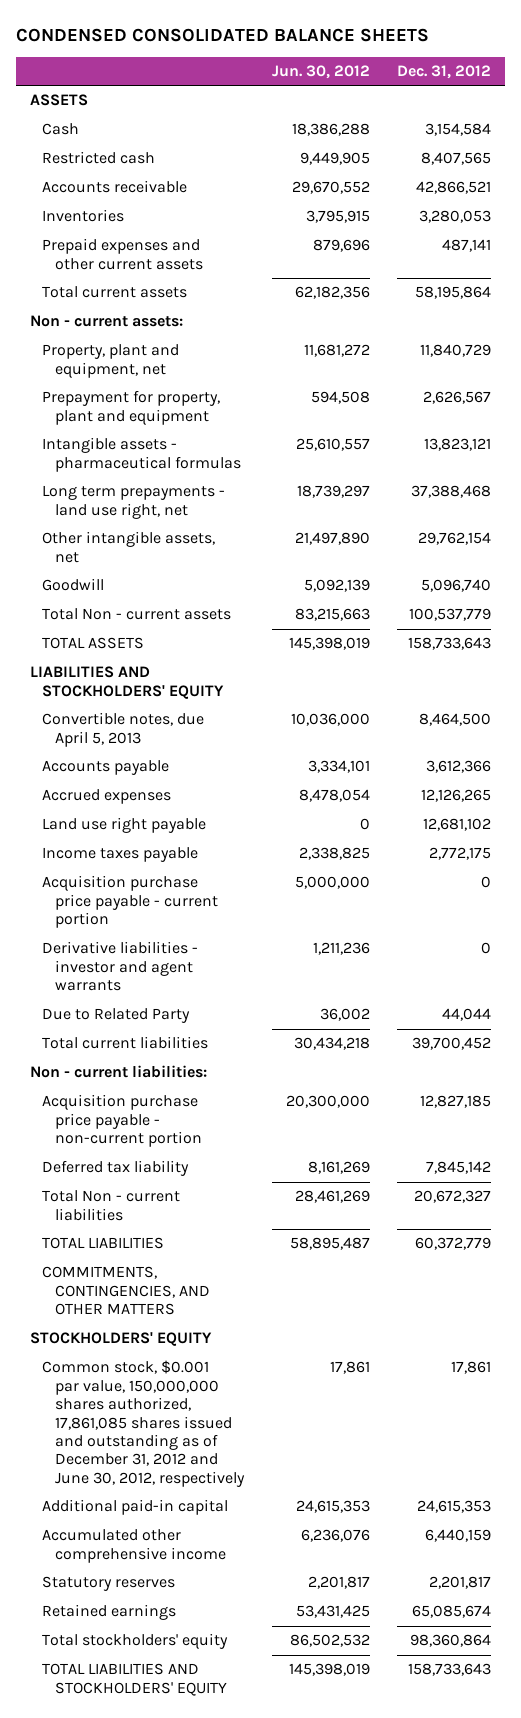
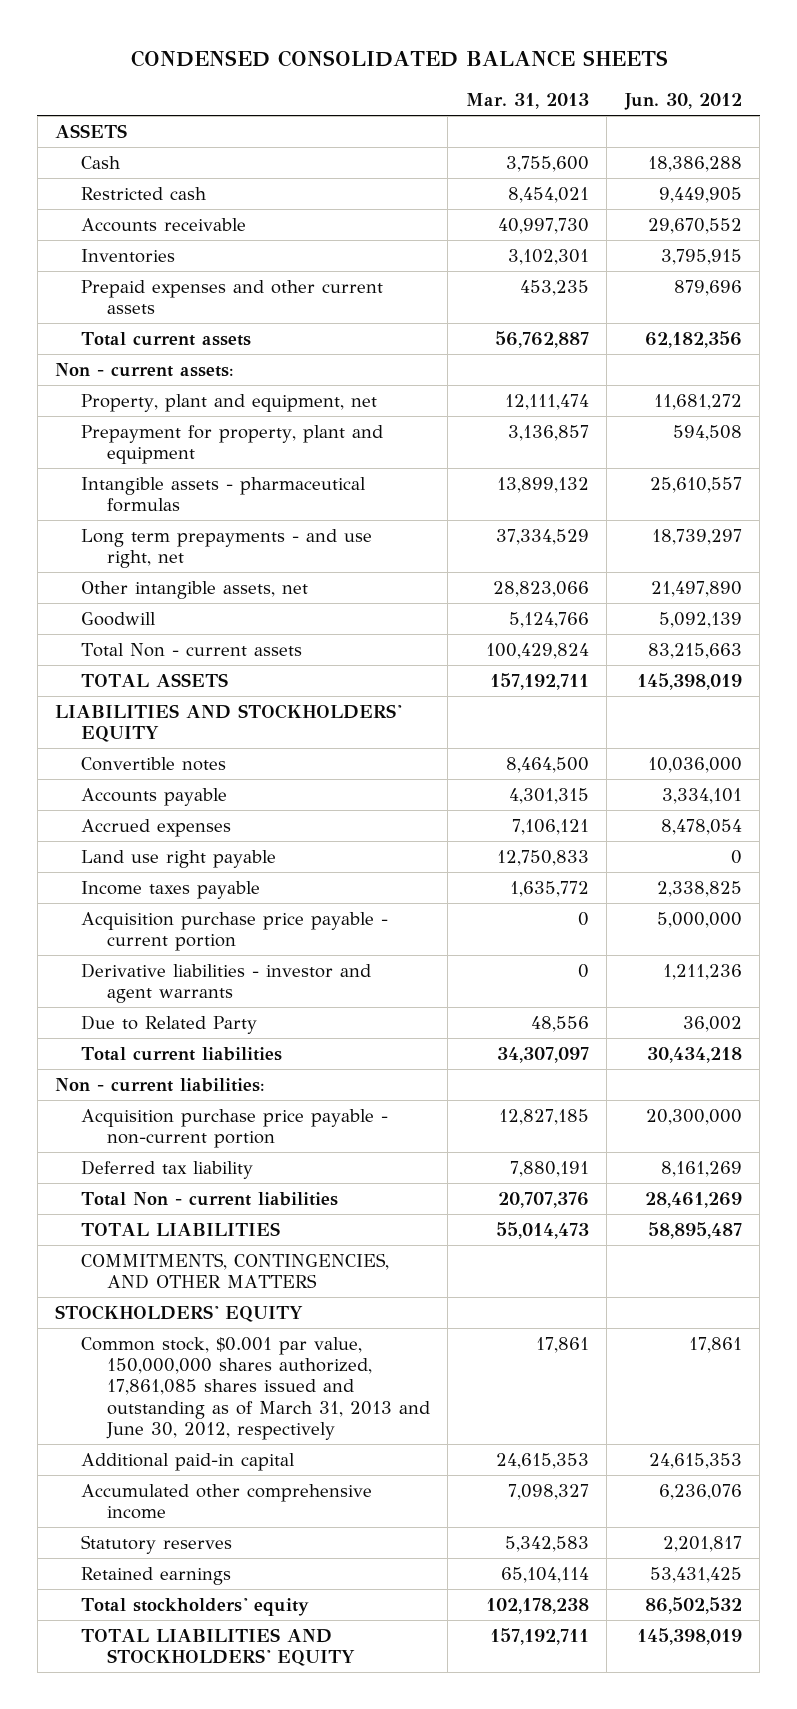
- | Jun. 30, 2012 | Dec. 31, 2012
+ | Mar. 31, 2013 | Jun. 30, 2012
- Long term prepayments - land use right, net | 18,739,297 | 37,388,468
+ Long term prepayments - and use right, net | 37,334,529 | 18,739,297
- Convertible notes, due April 5, 2013 | 10,036,000 | 8,464,500
+ Convertible notes | 8,464,500 | 10,036,000
- Common stock, $0.001 par value, 150,000,000 shares authorized, 17,861,085 shares issued and outstanding as of December 31, 2012 and June 30, 2012, respectively | 17,861 | 17,861
+ Common stock, $0.001 par value, 150,000,000 shares authorized, 17,861,085 shares issued and outstanding as of March 31, 2013 and June 30, 2012, respectively | 17,861 | 17,861

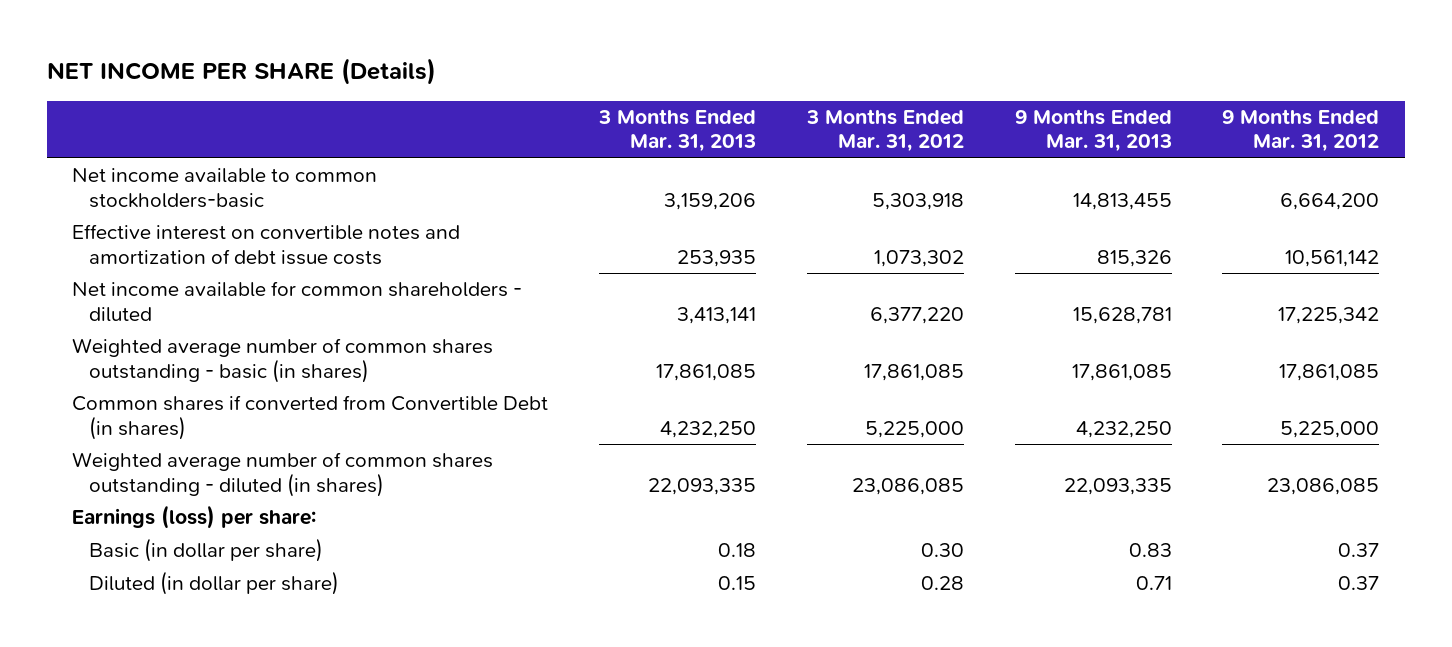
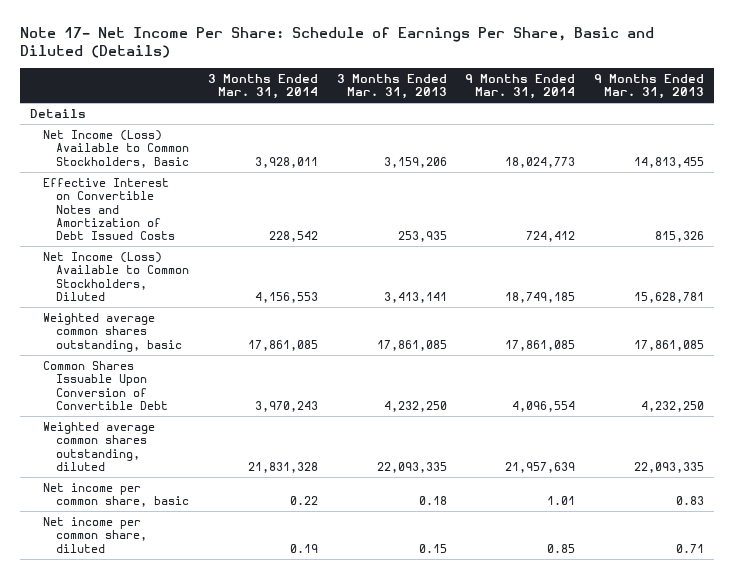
- NET INCOME PER SHARE (Details)
+ Note 17- Net Income Per Share: Schedule of Earnings Per Share, Basic and Diluted (Details)
- | 3 Months Ended Mar. 31, 2013 | 3 Months Ended Mar. 31, 2012 | 9 Months Ended Mar. 31, 2013 | 9 Months Ended Mar. 31, 2012
+ | 3 Months Ended Mar. 31, 2014 | 3 Months Ended Mar. 31, 2013 | 9 Months Ended Mar. 31, 2014 | 9 Months Ended Mar. 31, 2013
- Net income available to common stockholders-basic | 3,159,206 | 5,303,918 | 14,813,455 | 6,664,200
- Effective interest on convertible notes and amortization of debt issue costs | 253,935 | 1,073,302 | 815,326 | 10,561,142
- Net income available for common shareholders - diluted | 3,413,141 | 6,377,220 | 15,628,781 | 17,225,342
- Weighted average number of common shares outstanding - basic (in shares) | 17,861,085 | 17,861,085 | 17,861,085 | 17,861,085
- Common shares if converted from Convertible Debt (in shares) | 4,232,250 | 5,225,000 | 4,232,250 | 5,225,000
- Weighted average number of common shares outstanding - diluted (in shares) | 22,093,335 | 23,086,085 | 22,093,335 | 23,086,085
- Earnings (loss) per share:
- Basic (in dollar per share) | 0.18 | 0.30 | 0.83 | 0.37
- Diluted (in dollar per share) | 0.15 | 0.28 | 0.71 | 0.37
+ Details
+ Net Income (Loss) Available to Common Stockholders, Basic | 3,928,011 | 3,159,206 | 18,024,773 | 14,813,455
+ Effective Interest on Convertible Notes and Amortization of Debt Issued Costs | 228,542 | 253,935 | 724,412 | 815,326
+ Net Income (Loss) Available to Common Stockholders, Diluted | 4,156,553 | 3,413,141 | 18,749,185 | 15,628,781
+ Weighted average common shares outstanding, basic | 17,861,085 | 17,861,085 | 17,861,085 | 17,861,085
+ Common Shares Issuable Upon Conversion of Convertible Debt | 3,970,243 | 4,232,250 | 4,096,554 | 4,232,250
+ Weighted average common shares outstanding, diluted | 21,831,328 | 22,093,335 | 21,957,639 | 22,093,335
+ Net income per common share, basic | 0.22 | 0.18 | 1.01 | 0.83
+ Net income per common share, diluted | 0.19 | 0.15 | 0.85 | 0.71

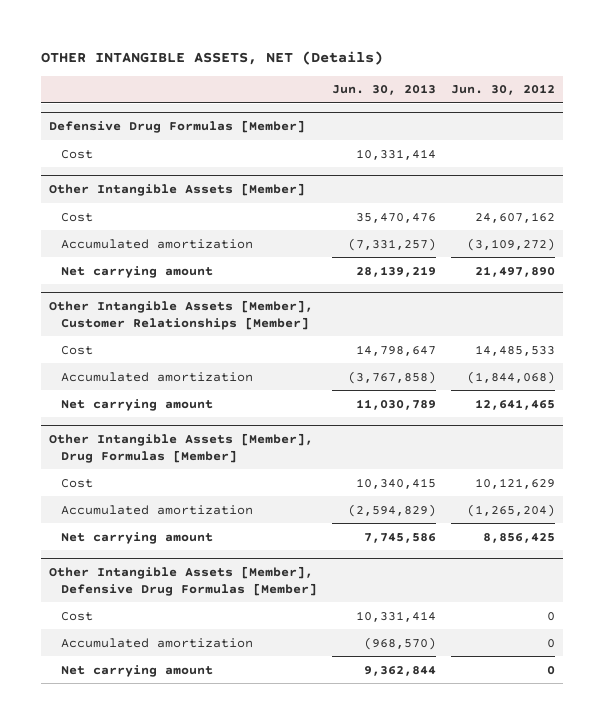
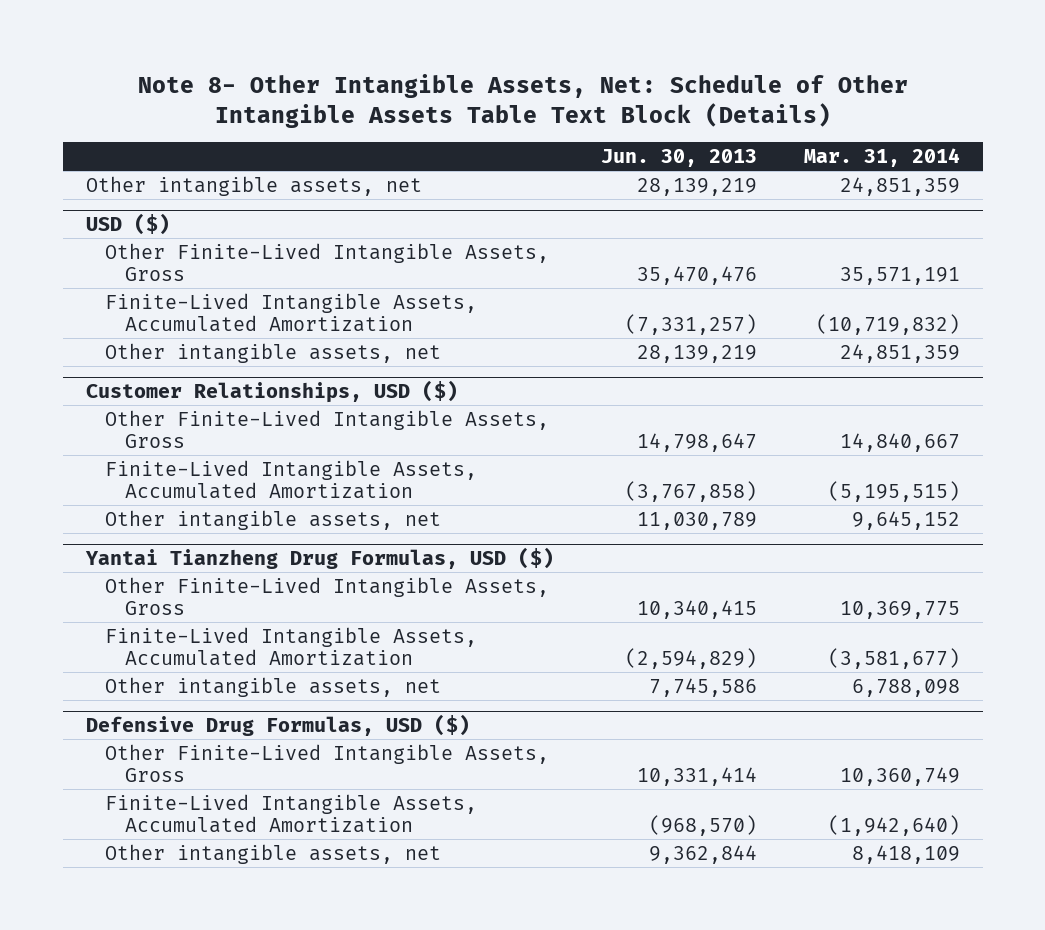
- OTHER INTANGIBLE ASSETS, NET (Details)
+ Note 8- Other Intangible Assets, Net: Schedule of Other Intangible Assets Table Text Block (Details)
- | Jun. 30, 2013 | Jun. 30, 2012
+ | Jun. 30, 2013 | Mar. 31, 2014
- Defensive Drug Formulas [Member]
- Cost | 10,331,414 |
- Other Intangible Assets [Member]
- Cost | 35,470,476 | 24,607,162
- Accumulated amortization | (7,331,257) | (3,109,272)
- Net carrying amount | 28,139,219 | 21,497,890
- Other Intangible Assets [Member], Customer Relationships [Member]
- Cost | 14,798,647 | 14,485,533
- Accumulated amortization | (3,767,858) | (1,844,068)
- Net carrying amount | 11,030,789 | 12,641,465
- Other Intangible Assets [Member], Drug Formulas [Member]
- Cost | 10,340,415 | 10,121,629
- Accumulated amortization | (2,594,829) | (1,265,204)
- Net carrying amount | 7,745,586 | 8,856,425
- Other Intangible Assets [Member], Defensive Drug Formulas [Member]
- Cost | 10,331,414 | 0
- Accumulated amortization | (968,570) | 0
- Net carrying amount | 9,362,844 | 0
+ Other intangible assets, net | 28,139,219 | 24,851,359
+ USD ($)
+ Other Finite-Lived Intangible Assets, Gross | 35,470,476 | 35,571,191
+ Finite-Lived Intangible Assets, Accumulated Amortization | (7,331,257) | (10,719,832)
+ Other intangible assets, net | 28,139,219 | 24,851,359
+ Customer Relationships, USD ($)
+ Other Finite-Lived Intangible Assets, Gross | 14,798,647 | 14,840,667
+ Finite-Lived Intangible Assets, Accumulated Amortization | (3,767,858) | (5,195,515)
+ Other intangible assets, net | 11,030,789 | 9,645,152
+ Yantai Tianzheng Drug Formulas, USD ($)
+ Other Finite-Lived Intangible Assets, Gross | 10,340,415 | 10,369,775
+ Finite-Lived Intangible Assets, Accumulated Amortization | (2,594,829) | (3,581,677)
+ Other intangible assets, net | 7,745,586 | 6,788,098
+ Defensive Drug Formulas, USD ($)
+ Other Finite-Lived Intangible Assets, Gross | 10,331,414 | 10,360,749
+ Finite-Lived Intangible Assets, Accumulated Amortization | (968,570) | (1,942,640)
+ Other intangible assets, net | 9,362,844 | 8,418,109

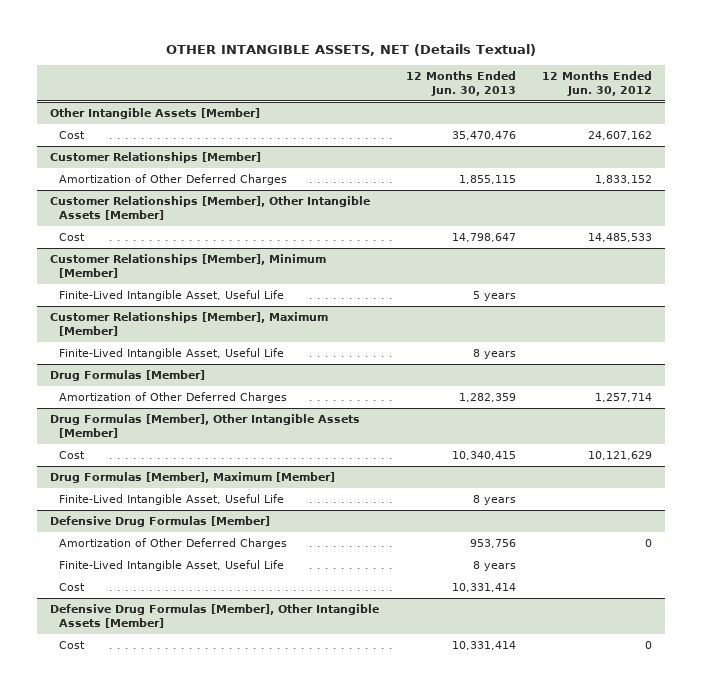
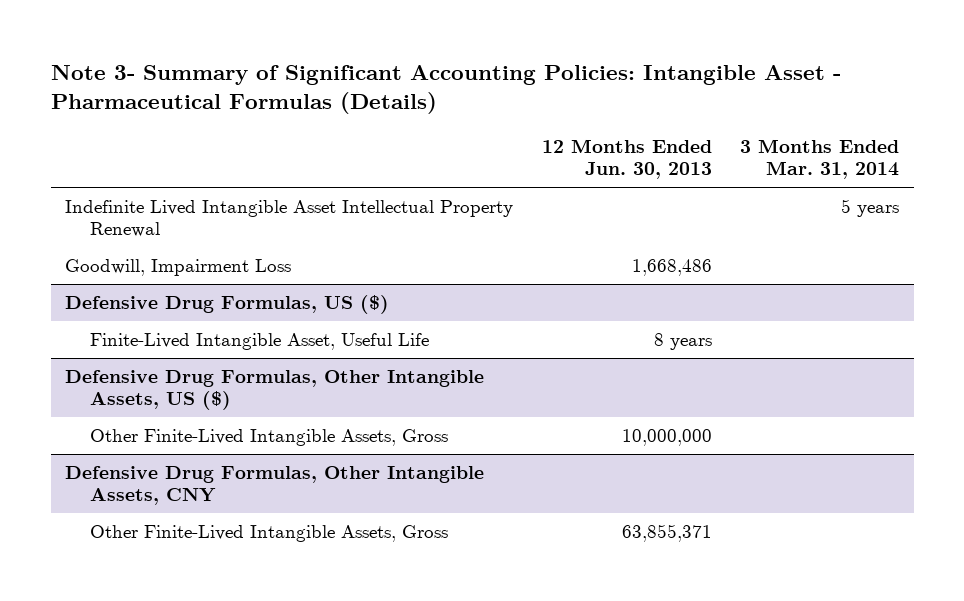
- OTHER INTANGIBLE ASSETS, NET (Details Textual)
+ Note 3- Summary of Significant Accounting Policies: Intangible Asset - Pharmaceutical Formulas (Details)
- | 12 Months Ended Jun. 30, 2013 | 12 Months Ended Jun. 30, 2012
+ | 12 Months Ended Jun. 30, 2013 | 3 Months Ended Mar. 31, 2014
- Other Intangible Assets [Member]
- Cost | 35,470,476 | 24,607,162
- Customer Relationships [Member]
- Amortization of Other Deferred Charges | 1,855,115 | 1,833,152
- Customer Relationships [Member], Other Intangible Assets [Member]
- Cost | 14,798,647 | 14,485,533
- Customer Relationships [Member], Minimum [Member]
- Finite-Lived Intangible Asset, Useful Life | 5 years |
- Customer Relationships [Member], Maximum [Member]
- Finite-Lived Intangible Asset, Useful Life | 8 years |
- Drug Formulas [Member]
- Amortization of Other Deferred Charges | 1,282,359 | 1,257,714
- Drug Formulas [Member], Other Intangible Assets [Member]
- Cost | 10,340,415 | 10,121,629
- Drug Formulas [Member], Maximum [Member]
- Finite-Lived Intangible Asset, Useful Life | 8 years |
- Defensive Drug Formulas [Member]
- Amortization of Other Deferred Charges | 953,756 | 0
+ Indefinite Lived Intangible Asset Intellectual Property Renewal | | 5 years
+ Goodwill, Impairment Loss | 1,668,486 |
+ Defensive Drug Formulas, US ($)
- Cost | 10,331,414 |
- Defensive Drug Formulas [Member], Other Intangible Assets [Member]
- Cost | 10,331,414 | 0
+ Defensive Drug Formulas, Other Intangible Assets, US ($)
+ Other Finite-Lived Intangible Assets, Gross | 10,000,000 |
+ Defensive Drug Formulas, Other Intangible Assets, CNY
+ Other Finite-Lived Intangible Assets, Gross | 63,855,371 |

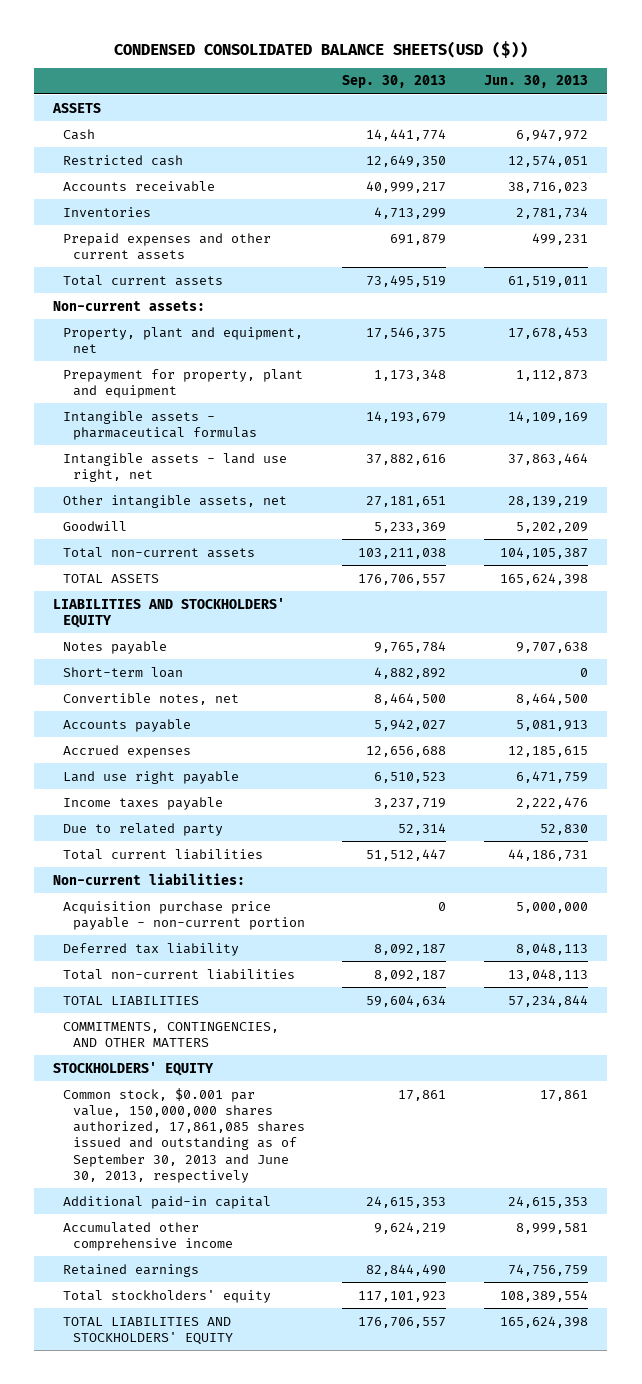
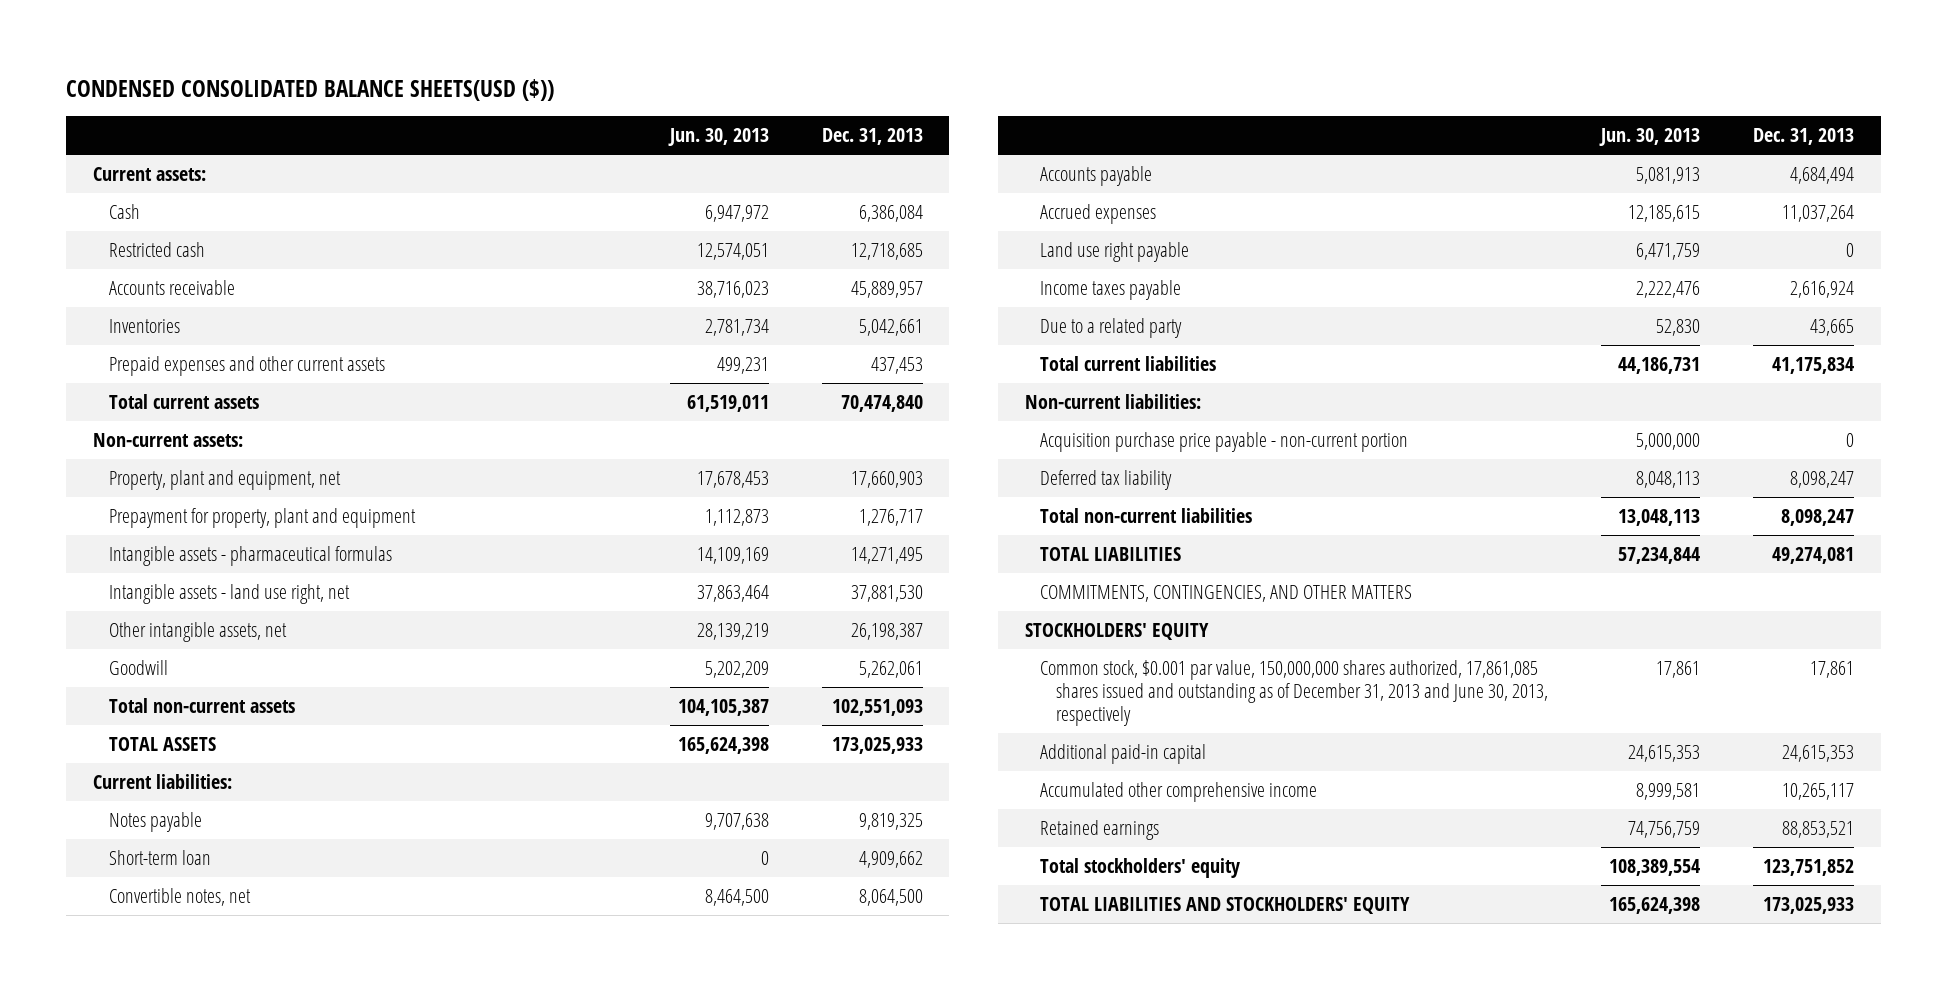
- | Sep. 30, 2013 | Jun. 30, 2013
+ | Jun. 30, 2013 | Dec. 31, 2013
- ASSETS
+ Current assets:
- LIABILITIES AND STOCKHOLDERS' EQUITY
+ Current liabilities:
- Due to related party | 52,314 | 52,830
+ Due to a related party | 52,830 | 43,665
- Common stock, $0.001 par value, 150,000,000 shares authorized, 17,861,085 shares issued and outstanding as of September 30, 2013 and June 30, 2013, respectively | 17,861 | 17,861
+ Common stock, $0.001 par value, 150,000,000 shares authorized, 17,861,085 shares issued and outstanding as of December 31, 2013 and June 30, 2013, respectively | 17,861 | 17,861

